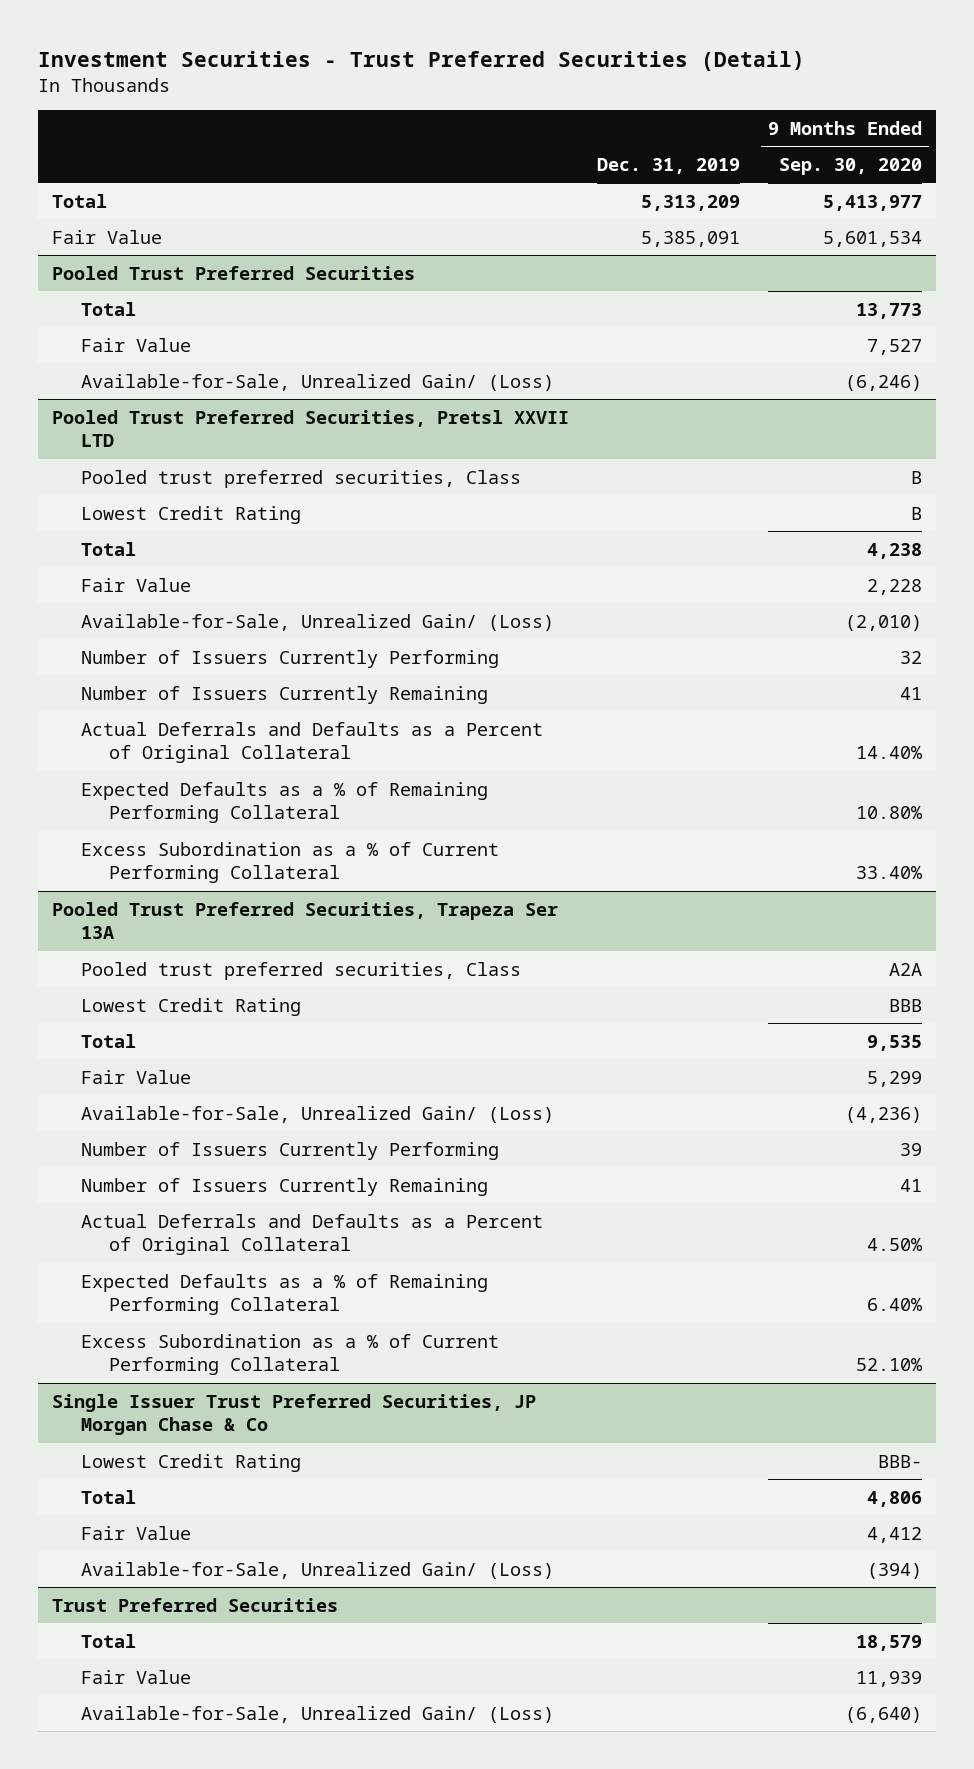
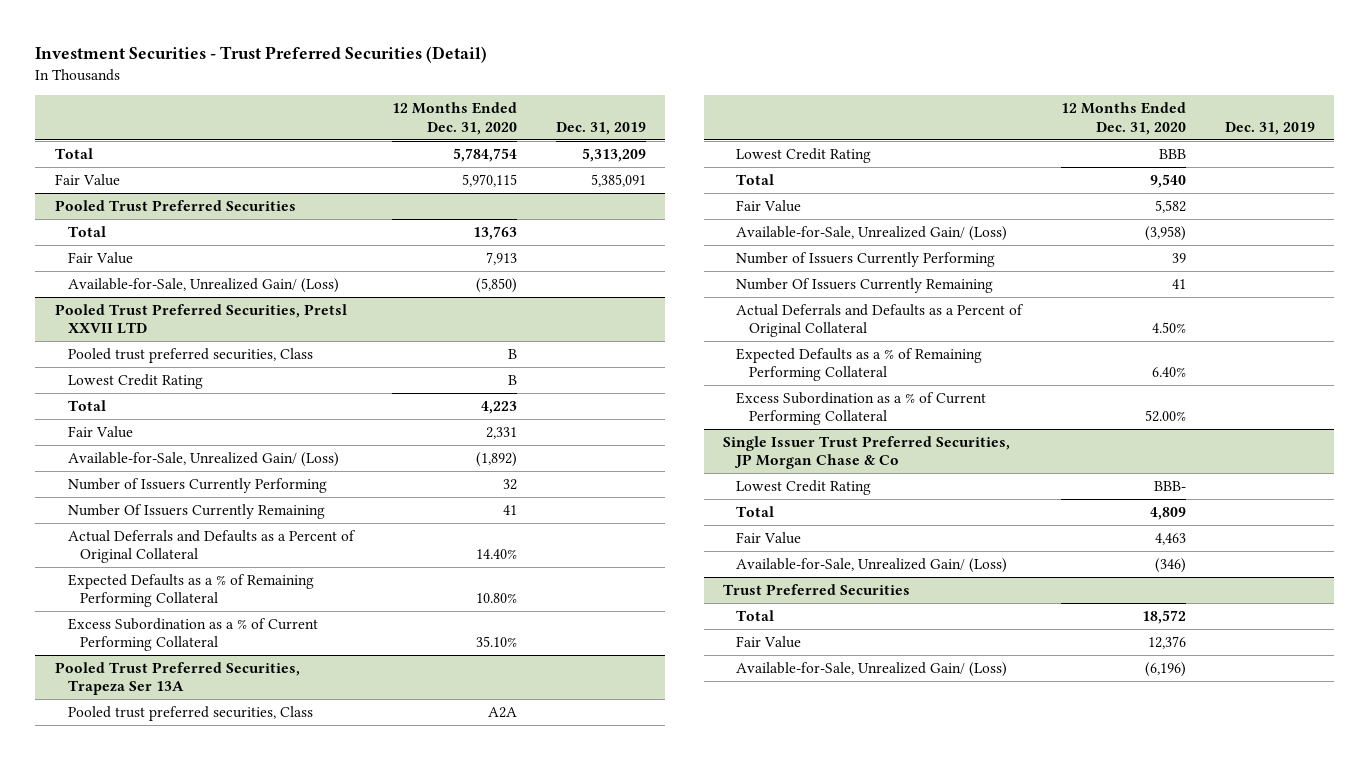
- | Dec. 31, 2019 | 9 Months Ended Sep. 30, 2020
+ | 12 Months Ended Dec. 31, 2020 | Dec. 31, 2019
@ Pooled Trust Preferred Securities, Pretsl XXVII LTD
- Number of Issuers Currently Remaining | | 41
+ Number Of Issuers Currently Remaining | 41 |
@ Pooled Trust Preferred Securities, Trapeza Ser 13A
- Number of Issuers Currently Remaining | | 41
+ Number Of Issuers Currently Remaining | 41 |

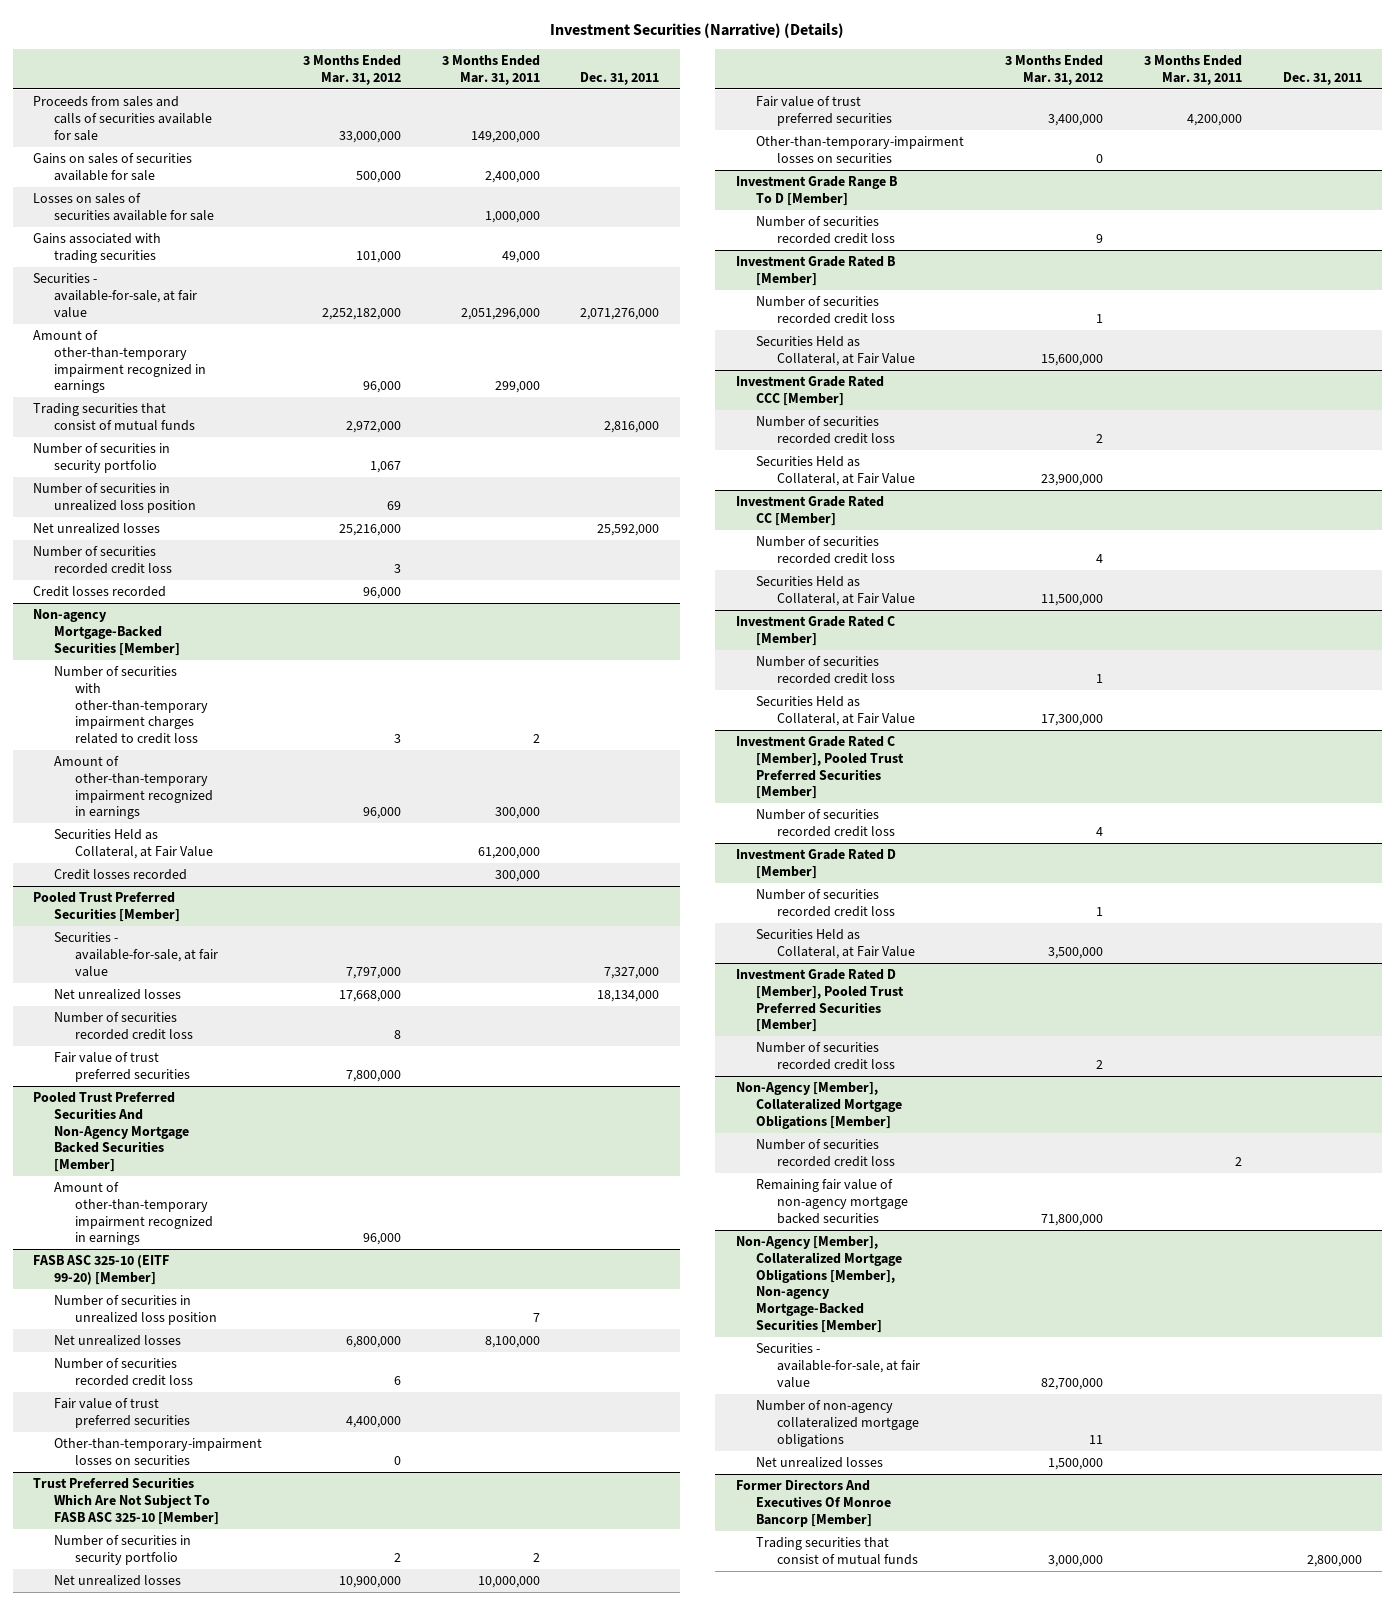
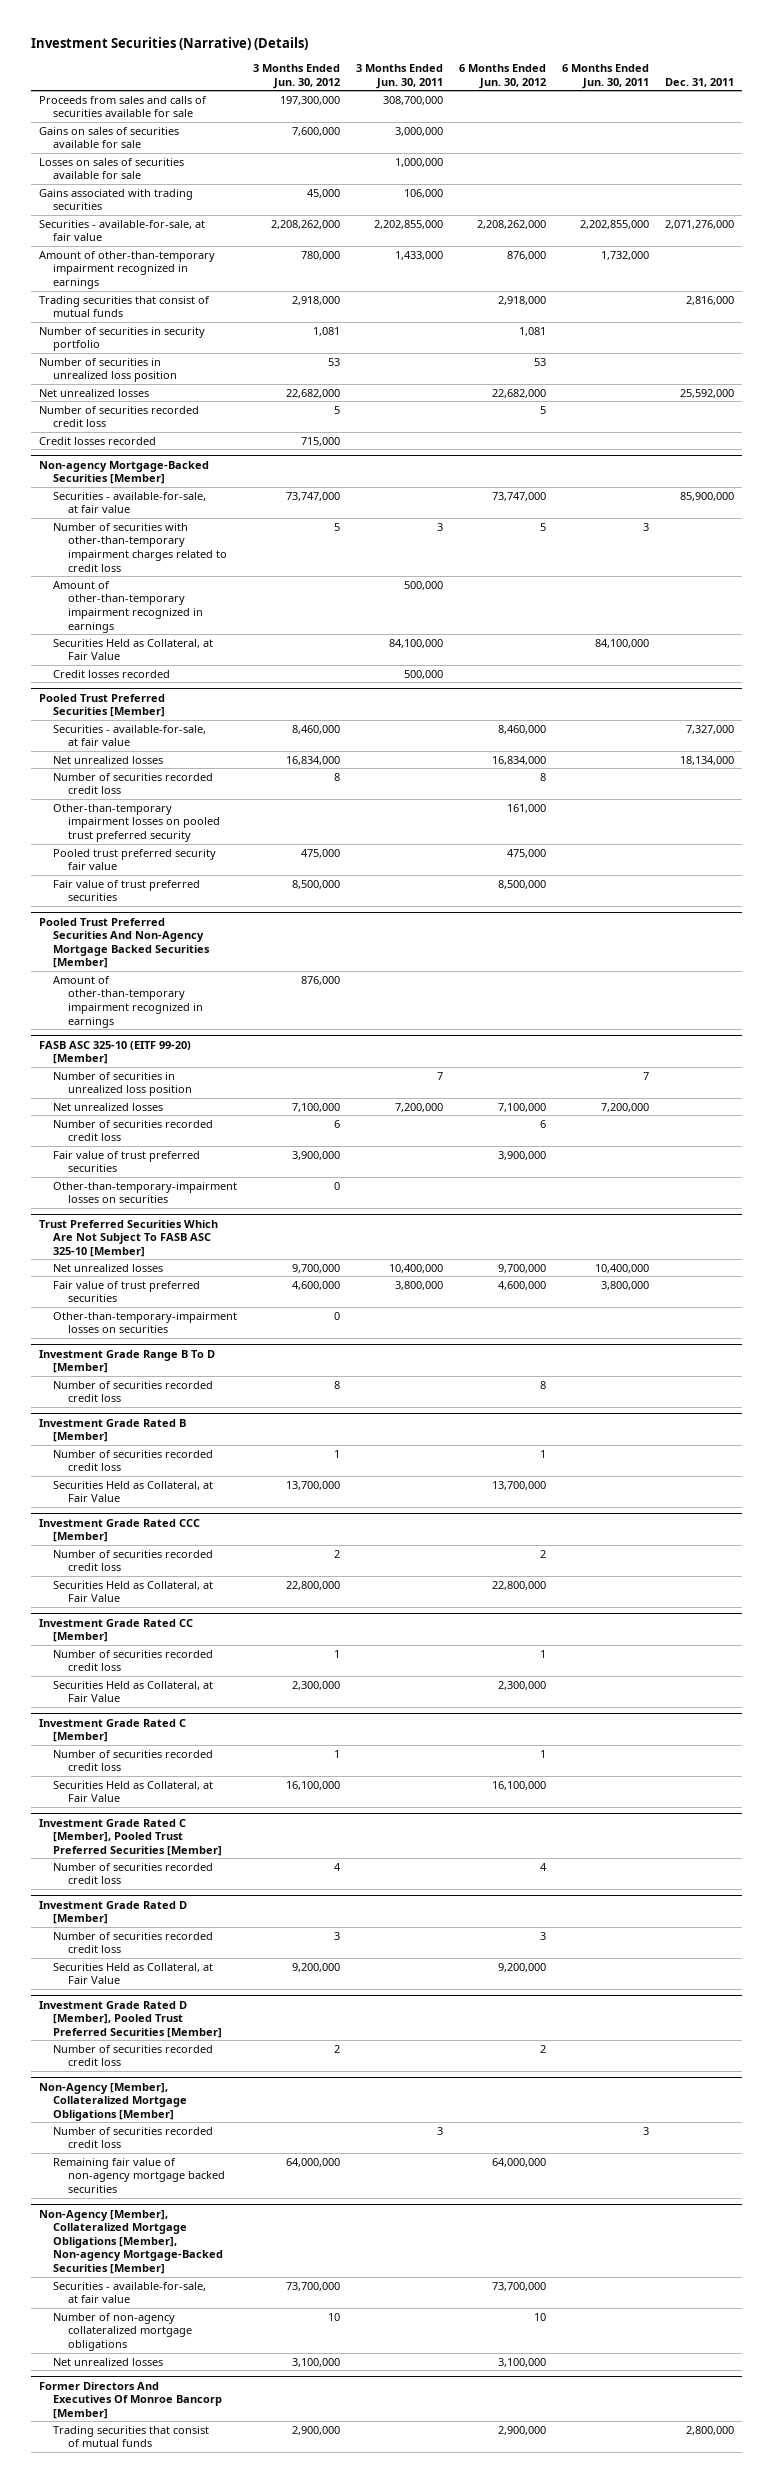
- | 3 Months Ended Mar. 31, 2012 | 3 Months Ended Mar. 31, 2011 | Dec. 31, 2011
+ | 3 Months Ended Jun. 30, 2012 | 3 Months Ended Jun. 30, 2011 | 6 Months Ended Jun. 30, 2012 | 6 Months Ended Jun. 30, 2011 | Dec. 31, 2011
@ Non-agency Mortgage-Backed Securities [Member]
+ Securities - available-for-sale, at fair value | 73,747,000 | | 73,747,000 | | 85,900,000
@ Pooled Trust Preferred Securities [Member]
+ Other-than-temporary impairment losses on pooled trust preferred security | | | 161,000 | |
+ Pooled trust preferred security fair value | 475,000 | | 475,000 | |
@ Trust Preferred Securities Which Are Not Subject To FASB ASC 325-10 [Member]
- Number of securities in security portfolio | 2 | 2 |

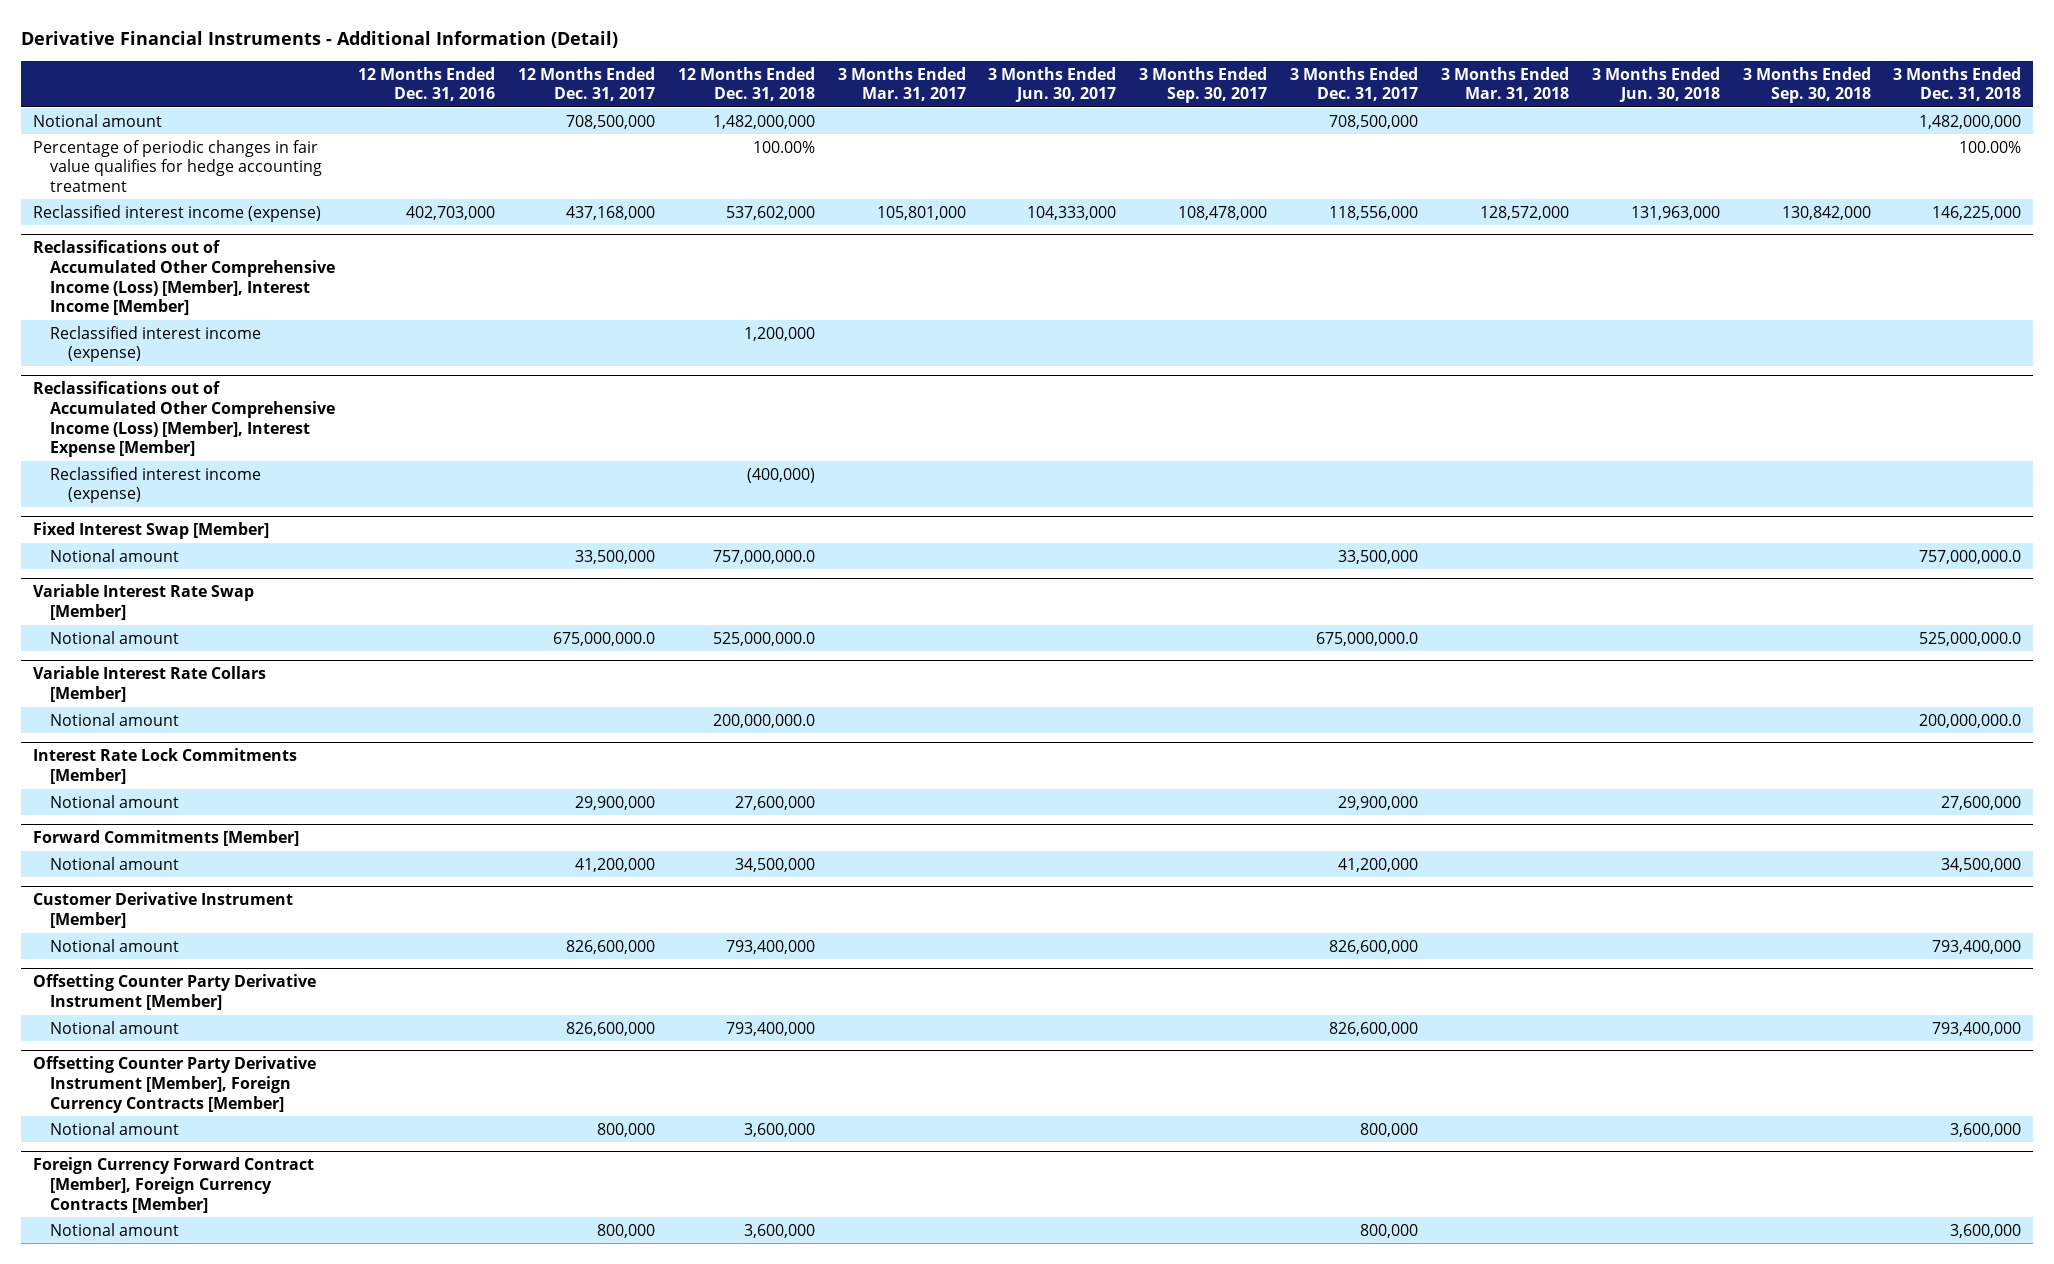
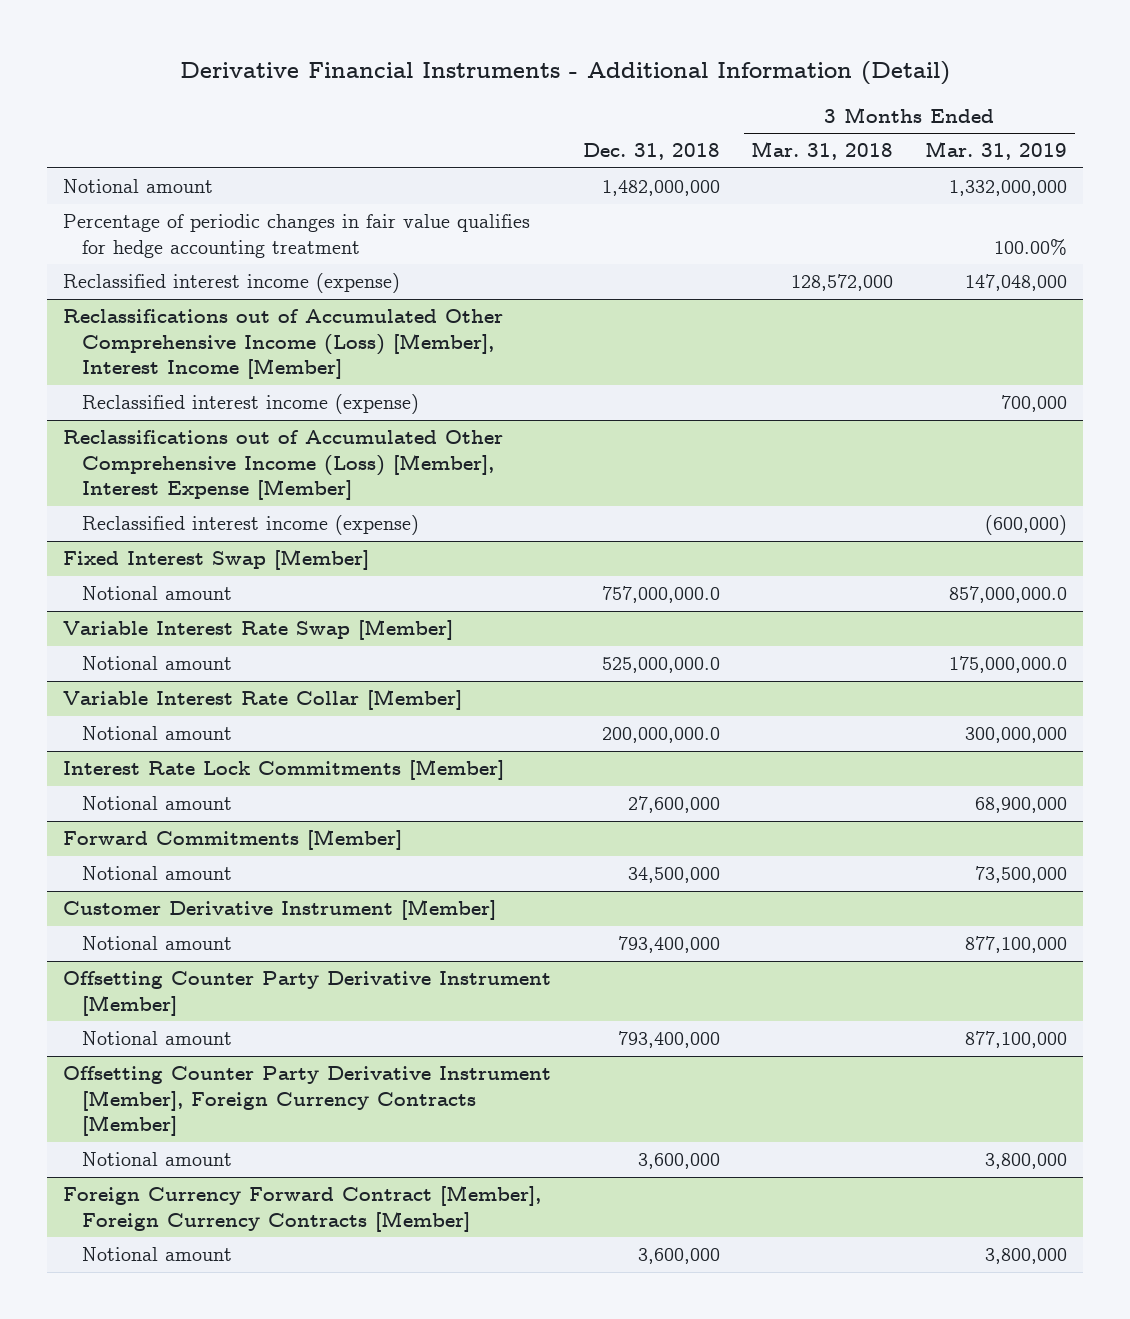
- | 12 Months Ended Dec. 31, 2016 | 12 Months Ended Dec. 31, 2017 | 12 Months Ended Dec. 31, 2018 | 3 Months Ended Mar. 31, 2017 | 3 Months Ended Jun. 30, 2017 | 3 Months Ended Sep. 30, 2017 | 3 Months Ended Dec. 31, 2017 | 3 Months Ended Mar. 31, 2018 | 3 Months Ended Jun. 30, 2018 | 3 Months Ended Sep. 30, 2018 | 3 Months Ended Dec. 31, 2018
+ | Dec. 31, 2018 | 3 Months Ended Mar. 31, 2018 | 3 Months Ended Mar. 31, 2019
- Variable Interest Rate Collars [Member]
+ Variable Interest Rate Collar [Member]

